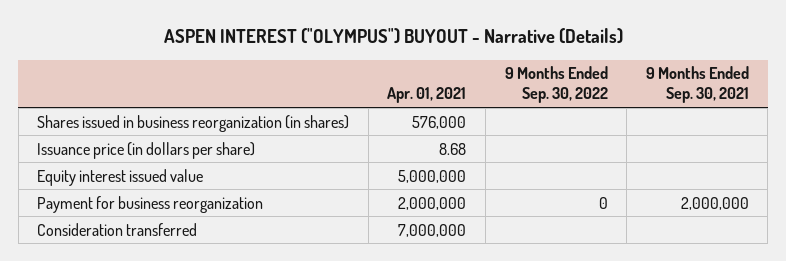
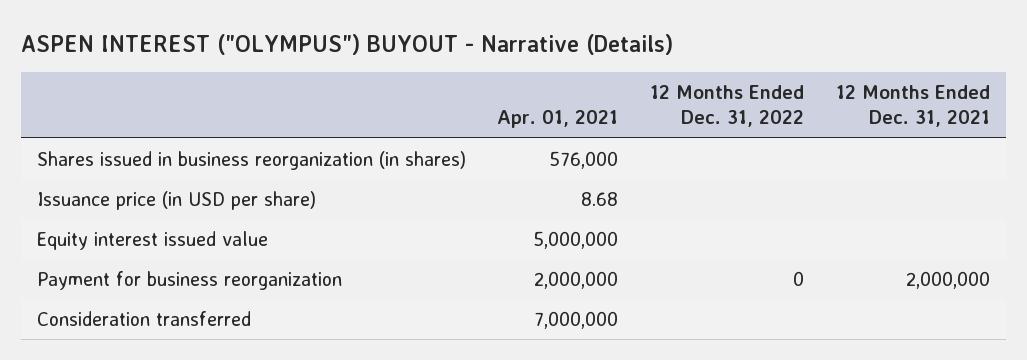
- | Apr. 01, 2021 | 9 Months Ended Sep. 30, 2022 | 9 Months Ended Sep. 30, 2021
+ | Apr. 01, 2021 | 12 Months Ended Dec. 31, 2022 | 12 Months Ended Dec. 31, 2021
- Issuance price (in dollars per share) | 8.68 | |
+ Issuance price (in USD per share) | 8.68 | |

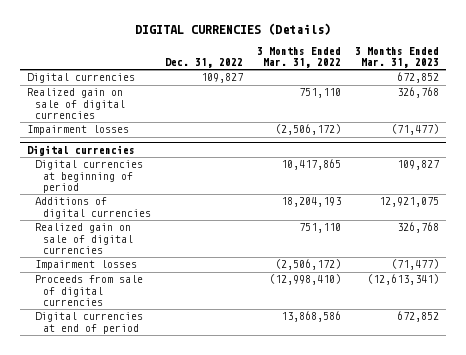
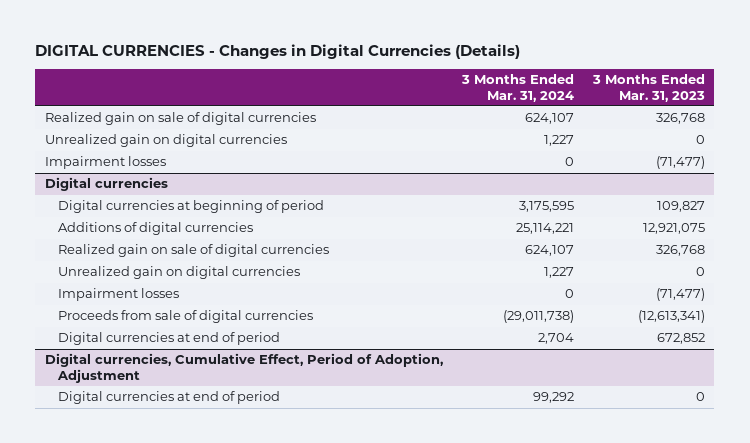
- DIGITAL CURRENCIES (Details)
+ DIGITAL CURRENCIES - Changes in Digital Currencies (Details)
- | Dec. 31, 2022 | 3 Months Ended Mar. 31, 2022 | 3 Months Ended Mar. 31, 2023
+ | 3 Months Ended Mar. 31, 2024 | 3 Months Ended Mar. 31, 2023
- Digital currencies | 109,827 | | 672,852
+ Unrealized gain on digital currencies | 1,227 | 0
@ Digital currencies
+ Unrealized gain on digital currencies | 1,227 | 0
+ Digital currencies, Cumulative Effect, Period of Adoption, Adjustment
+ Digital currencies at end of period | 99,292 | 0

